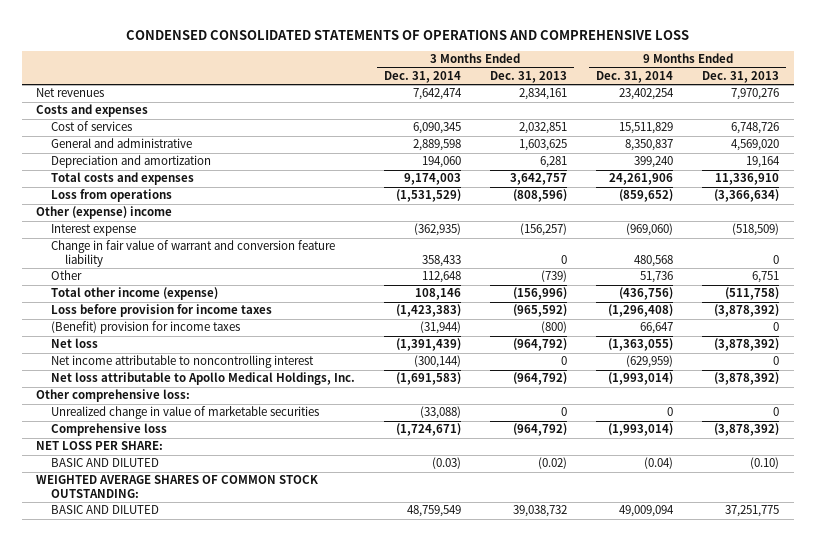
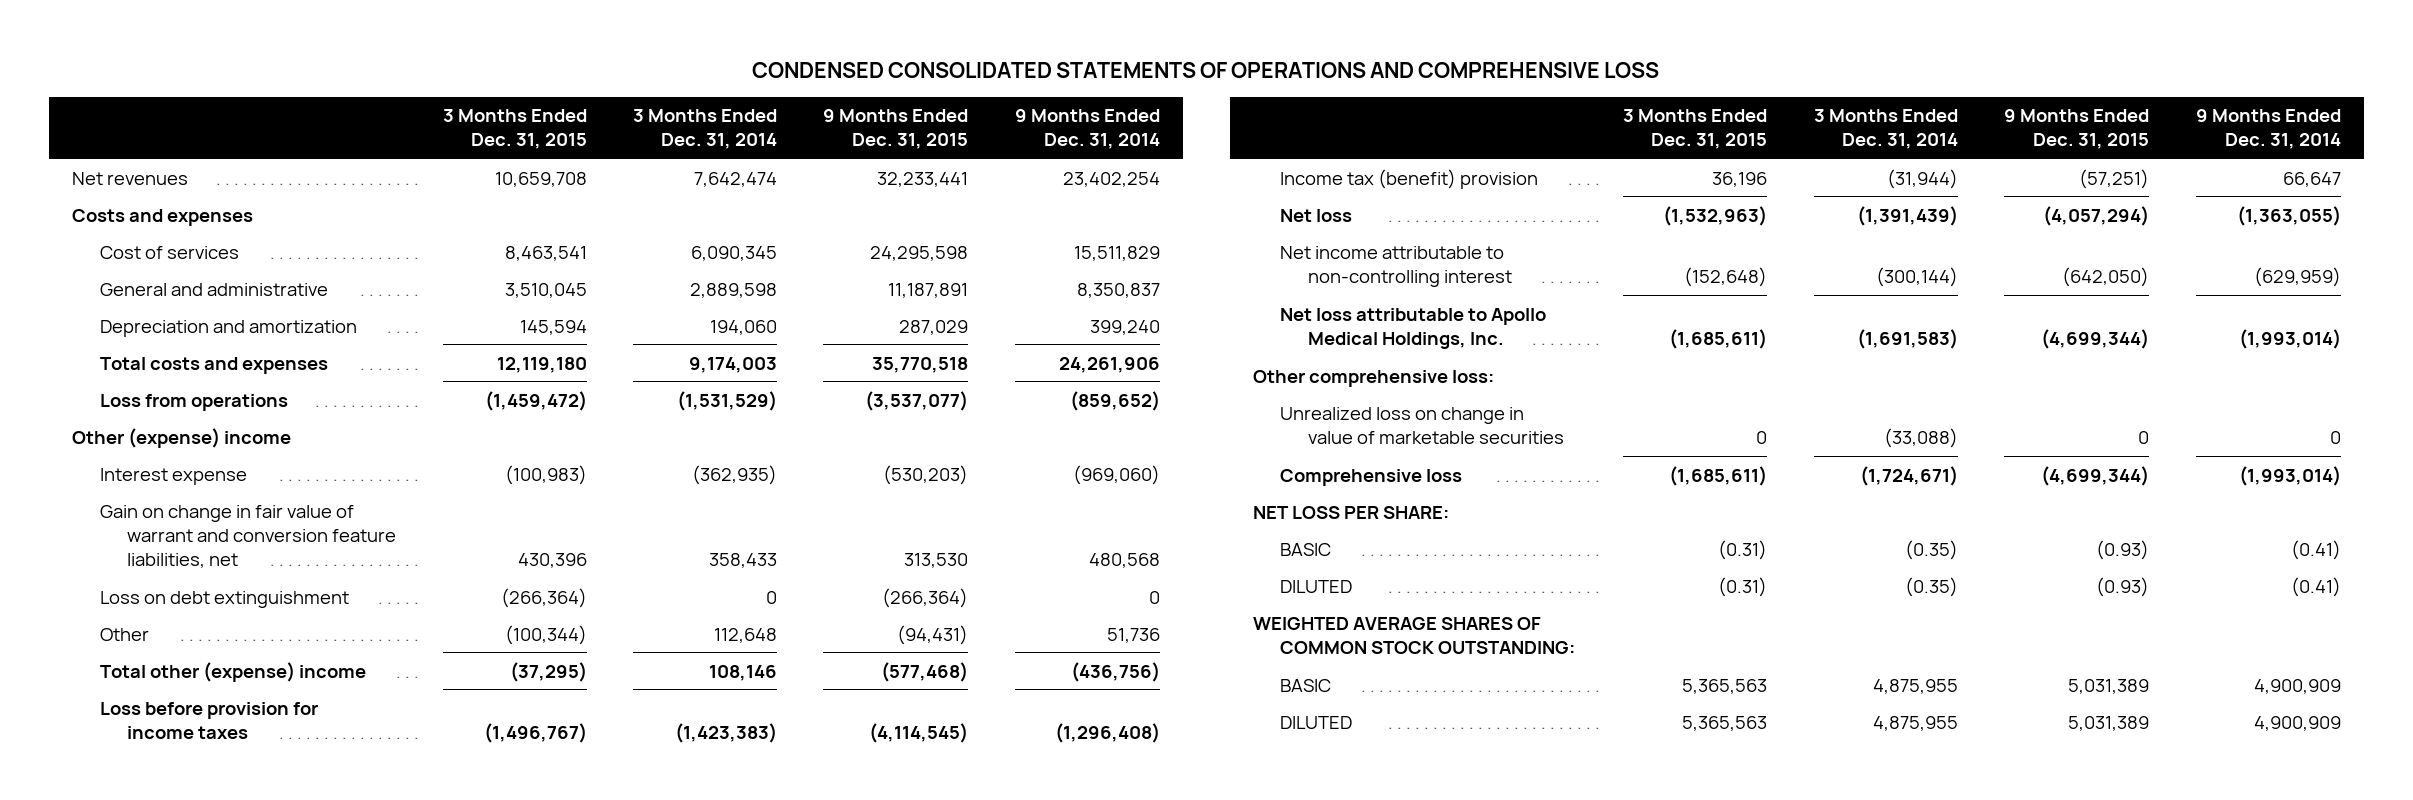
- | 3 Months Ended Dec. 31, 2014 | 3 Months Ended Dec. 31, 2013 | 9 Months Ended Dec. 31, 2014 | 9 Months Ended Dec. 31, 2013
+ | 3 Months Ended Dec. 31, 2015 | 3 Months Ended Dec. 31, 2014 | 9 Months Ended Dec. 31, 2015 | 9 Months Ended Dec. 31, 2014
- Change in fair value of warrant and conversion feature liability | 358,433 | 0 | 480,568 | 0
+ Gain on change in fair value of warrant and conversion feature liabilities, net | 430,396 | 358,433 | 313,530 | 480,568
+ Loss on debt extinguishment | (266,364) | 0 | (266,364) | 0
- Total other income (expense) | 108,146 | (156,996) | (436,756) | (511,758)
+ Total other (expense) income | (37,295) | 108,146 | (577,468) | (436,756)
- (Benefit) provision for income taxes | (31,944) | (800) | 66,647 | 0
+ Income tax (benefit) provision | 36,196 | (31,944) | (57,251) | 66,647
- Net income attributable to noncontrolling interest | (300,144) | 0 | (629,959) | 0
+ Net income attributable to non-controlling interest | (152,648) | (300,144) | (642,050) | (629,959)
- Unrealized change in value of marketable securities | (33,088) | 0 | 0 | 0
+ Unrealized loss on change in value of marketable securities | 0 | (33,088) | 0 | 0
- BASIC AND DILUTED | (0.03) | (0.02) | (0.04) | (0.10)
+ BASIC | (0.31) | (0.35) | (0.93) | (0.41)
+ DILUTED | (0.31) | (0.35) | (0.93) | (0.41)
- BASIC AND DILUTED | 48,759,549 | 39,038,732 | 49,009,094 | 37,251,775
+ BASIC | 5,365,563 | 4,875,955 | 5,031,389 | 4,900,909
+ DILUTED | 5,365,563 | 4,875,955 | 5,031,389 | 4,900,909

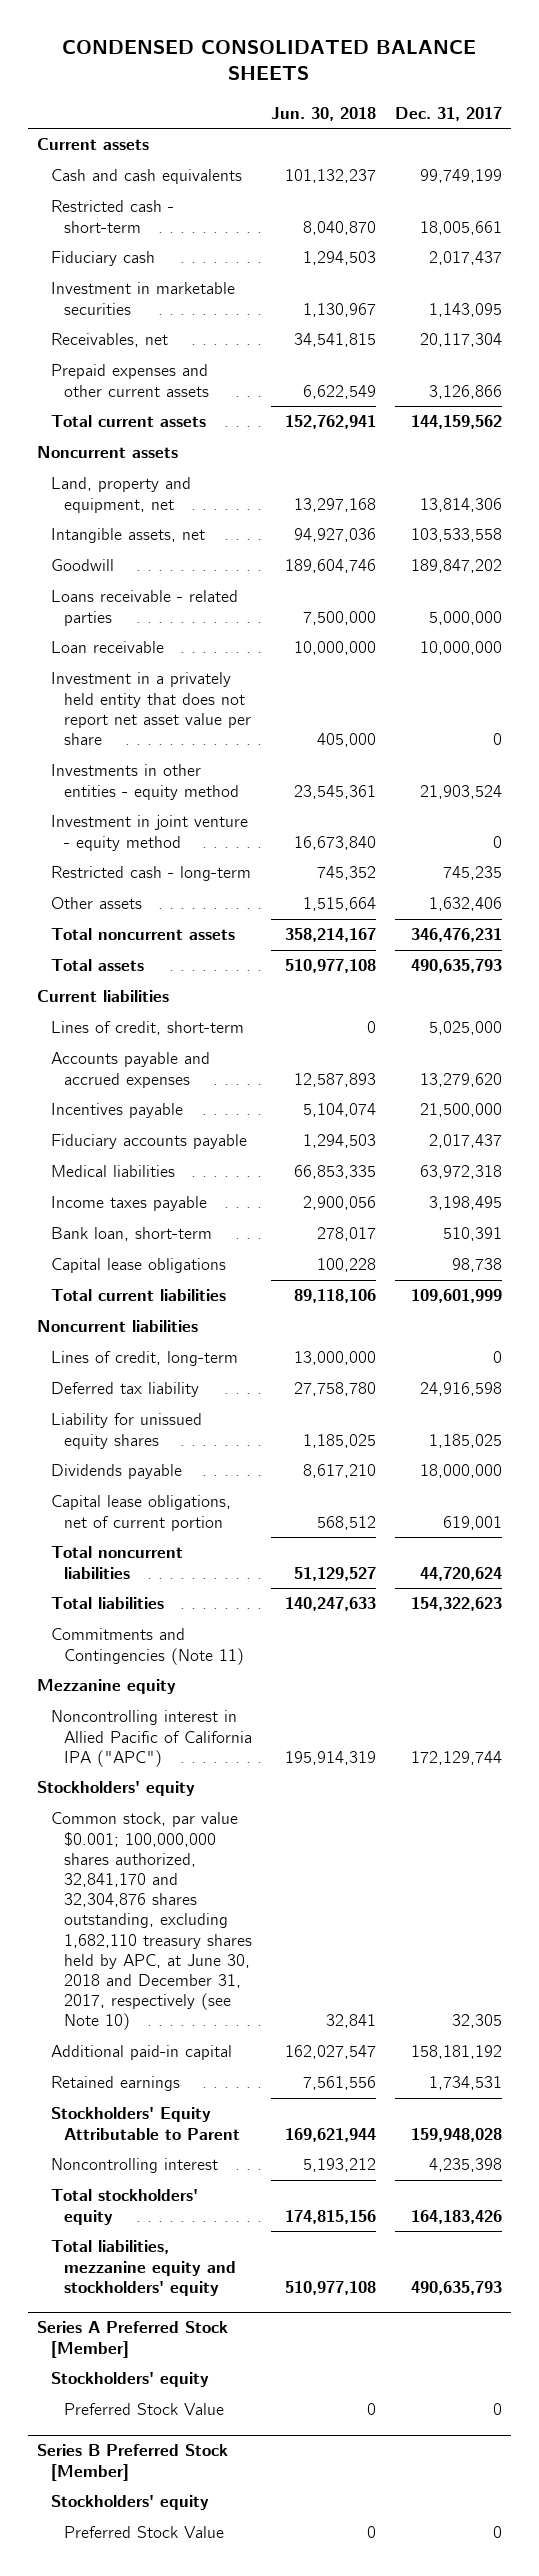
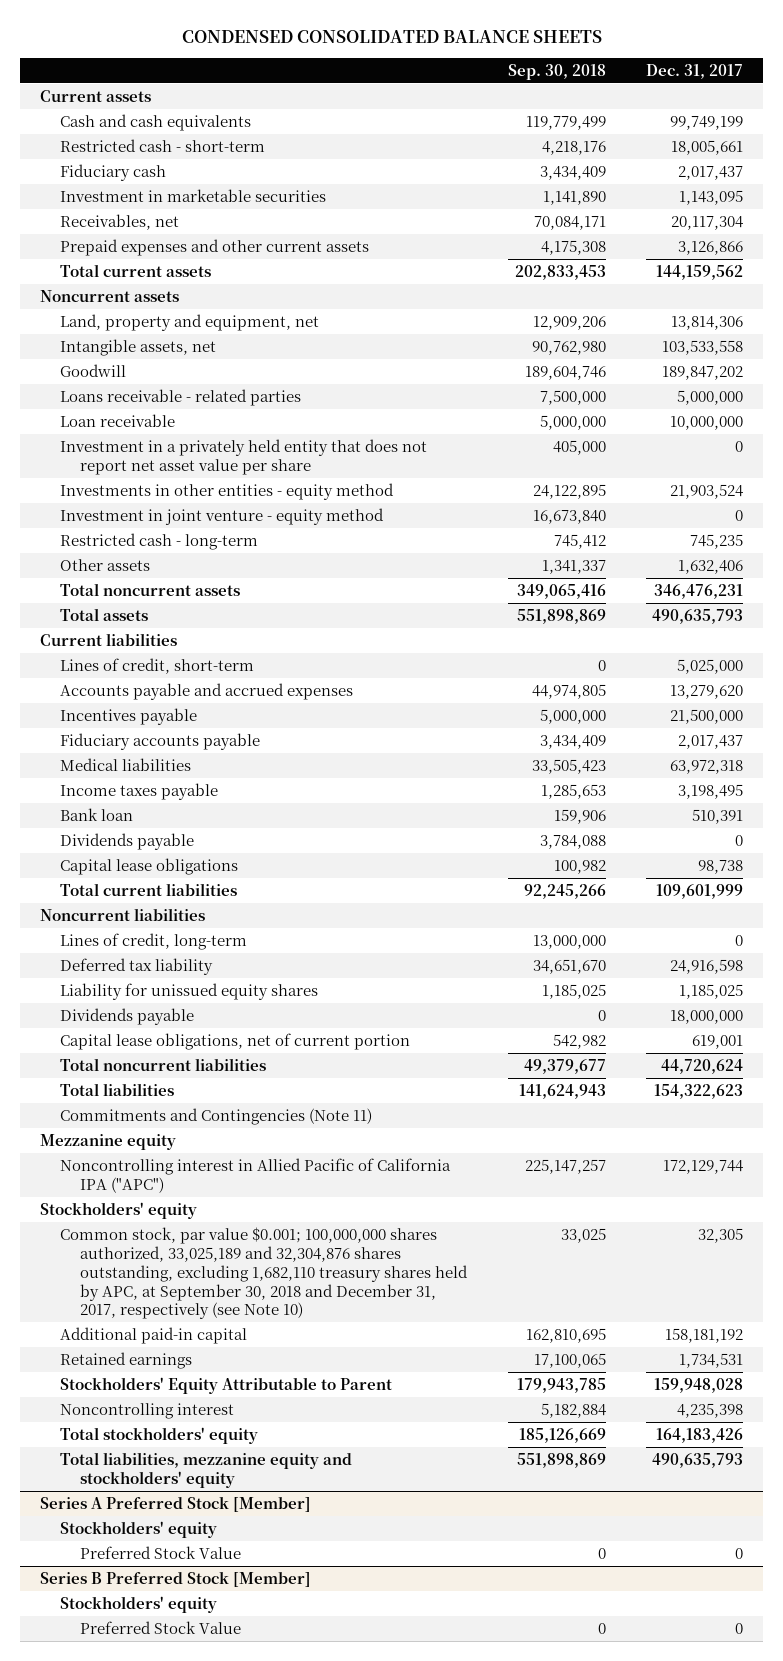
- | Jun. 30, 2018 | Dec. 31, 2017
+ | Sep. 30, 2018 | Dec. 31, 2017
- Bank loan, short-term | 278,017 | 510,391
+ Bank loan | 159,906 | 510,391
+ Dividends payable | 3,784,088 | 0
- Common stock, par value $0.001; 100,000,000 shares authorized, 32,841,170 and 32,304,876 shares outstanding, excluding 1,682,110 treasury shares held by APC, at June 30, 2018 and December 31, 2017, respectively (see Note 10) | 32,841 | 32,305
+ Common stock, par value $0.001; 100,000,000 shares authorized, 33,025,189 and 32,304,876 shares outstanding, excluding 1,682,110 treasury shares held by APC, at September 30, 2018 and December 31, 2017, respectively (see Note 10) | 33,025 | 32,305

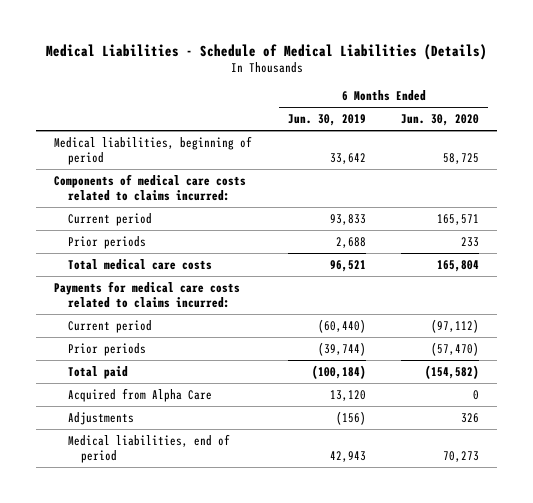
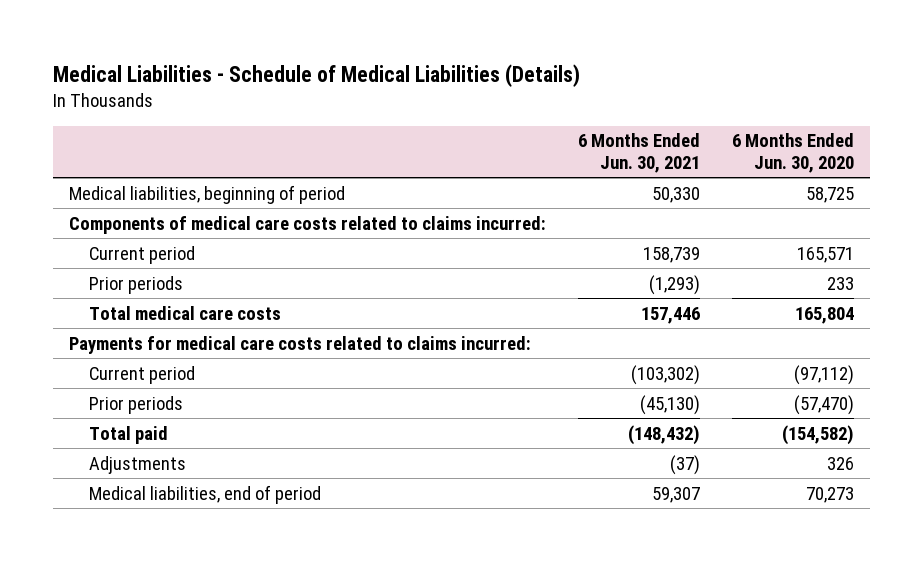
- | 6 Months Ended Jun. 30, 2019 | 6 Months Ended Jun. 30, 2020
+ | 6 Months Ended Jun. 30, 2021 | 6 Months Ended Jun. 30, 2020
- Acquired from Alpha Care | 13,120 | 0

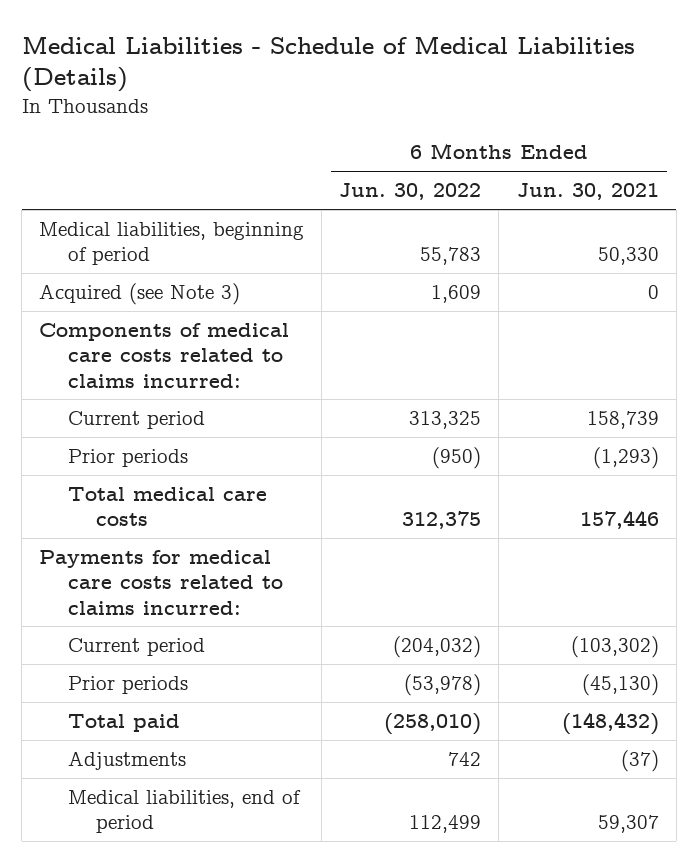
- | 6 Months Ended Jun. 30, 2021 | 6 Months Ended Jun. 30, 2020
+ | 6 Months Ended Jun. 30, 2022 | 6 Months Ended Jun. 30, 2021
+ Acquired (see Note 3) | 1,609 | 0

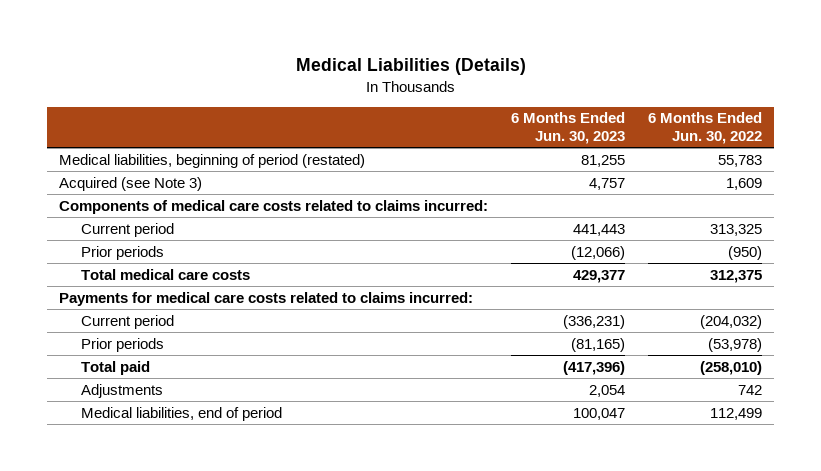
- Medical Liabilities - Schedule of Medical Liabilities (Details)
+ Medical Liabilities (Details)
- | 6 Months Ended Jun. 30, 2022 | 6 Months Ended Jun. 30, 2021
+ | 6 Months Ended Jun. 30, 2023 | 6 Months Ended Jun. 30, 2022
- Medical liabilities, beginning of period | 55,783 | 50,330
+ Medical liabilities, beginning of period (restated) | 81,255 | 55,783

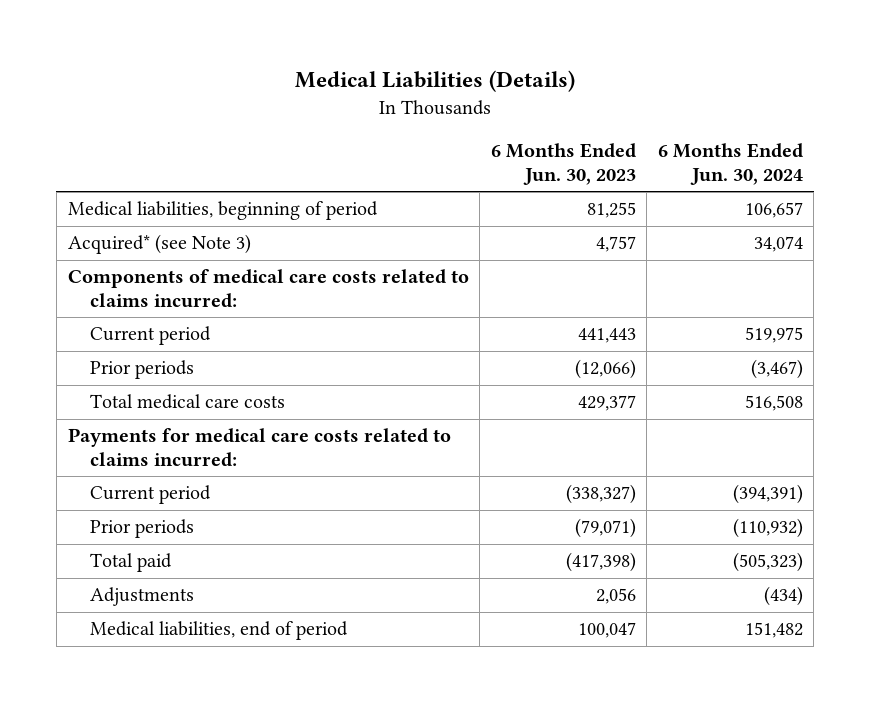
- | 6 Months Ended Jun. 30, 2023 | 6 Months Ended Jun. 30, 2022
+ | 6 Months Ended Jun. 30, 2023 | 6 Months Ended Jun. 30, 2024
- Medical liabilities, beginning of period (restated) | 81,255 | 55,783
- Acquired (see Note 3) | 4,757 | 1,609
+ Medical liabilities, beginning of period | 81,255 | 106,657
+ Acquired* (see Note 3) | 4,757 | 34,074
- Current period | (336,231) | (204,032)
- Prior periods | (81,165) | (53,978)
- Total paid | (417,396) | (258,010)
- Adjustments | 2,054 | 742
+ Current period | (338,327) | (394,391)
+ Prior periods | (79,071) | (110,932)
+ Total paid | (417,398) | (505,323)
+ Adjustments | 2,056 | (434)

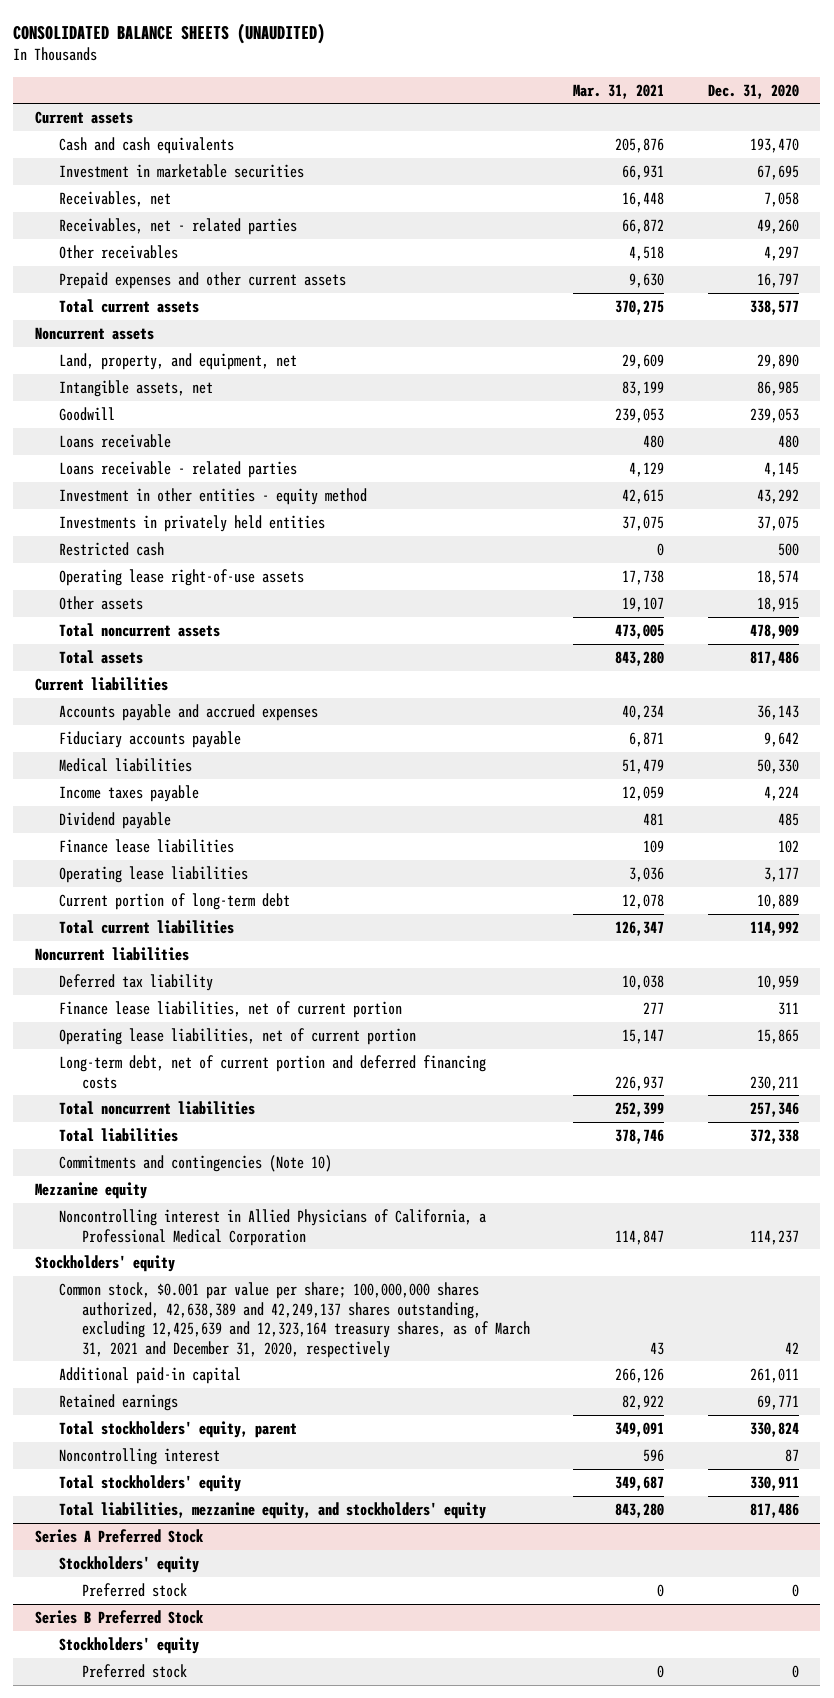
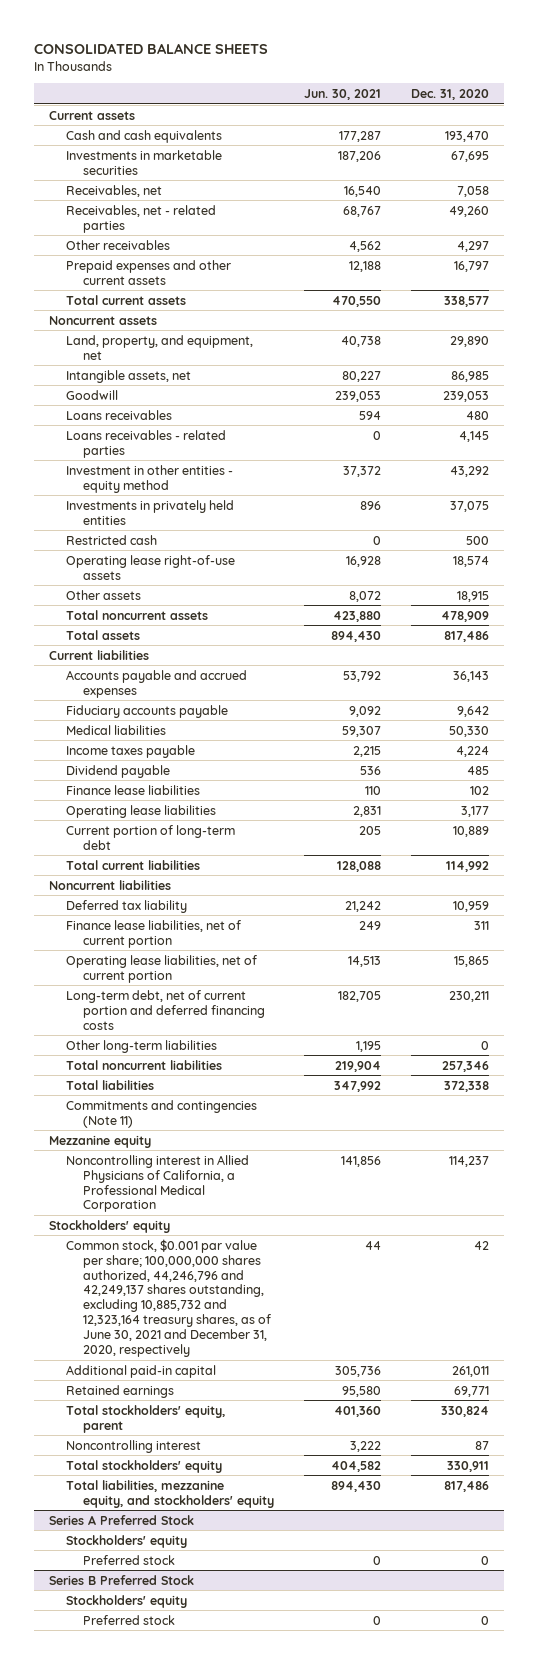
- CONSOLIDATED BALANCE SHEETS (UNAUDITED)
+ CONSOLIDATED BALANCE SHEETS
- | Mar. 31, 2021 | Dec. 31, 2020
+ | Jun. 30, 2021 | Dec. 31, 2020
- Investment in marketable securities | 66,931 | 67,695
+ Investments in marketable securities | 187,206 | 67,695
- Loans receivable | 480 | 480
- Loans receivable - related parties | 4,129 | 4,145
+ Loans receivables | 594 | 480
+ Loans receivables - related parties | 0 | 4,145
+ Other long-term liabilities | 1,195 | 0
- Commitments and contingencies (Note 10)
+ Commitments and contingencies (Note 11)
- Common stock, $0.001 par value per share; 100,000,000 shares authorized, 42,638,389 and 42,249,137 shares outstanding, excluding 12,425,639 and 12,323,164 treasury shares, as of March 31, 2021 and December 31, 2020, respectively | 43 | 42
+ Common stock, $0.001 par value per share; 100,000,000 shares authorized, 44,246,796 and 42,249,137 shares outstanding, excluding 10,885,732 and 12,323,164 treasury shares, as of June 30, 2021 and December 31, 2020, respectively | 44 | 42

